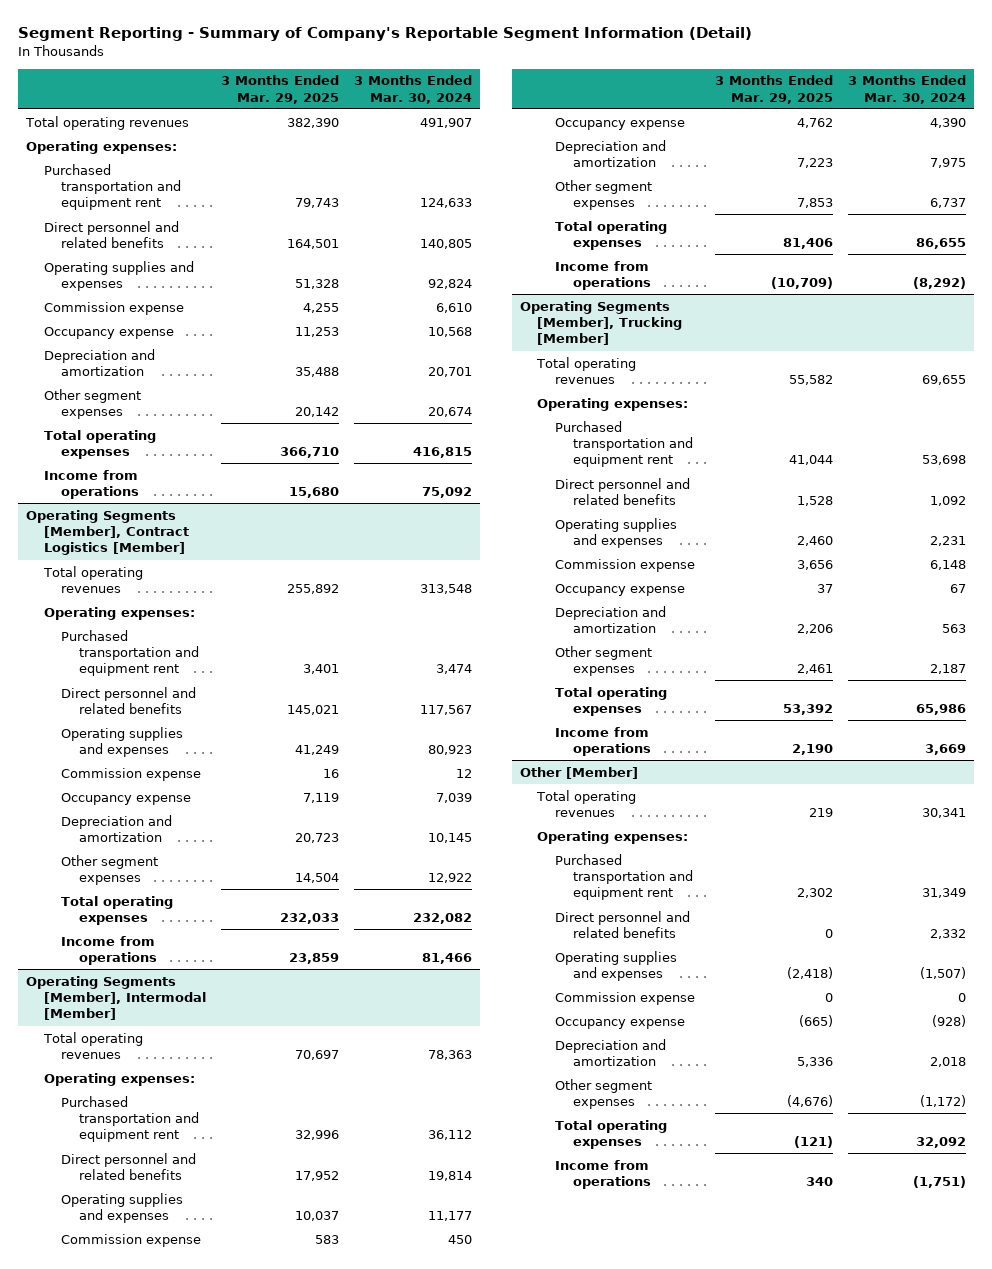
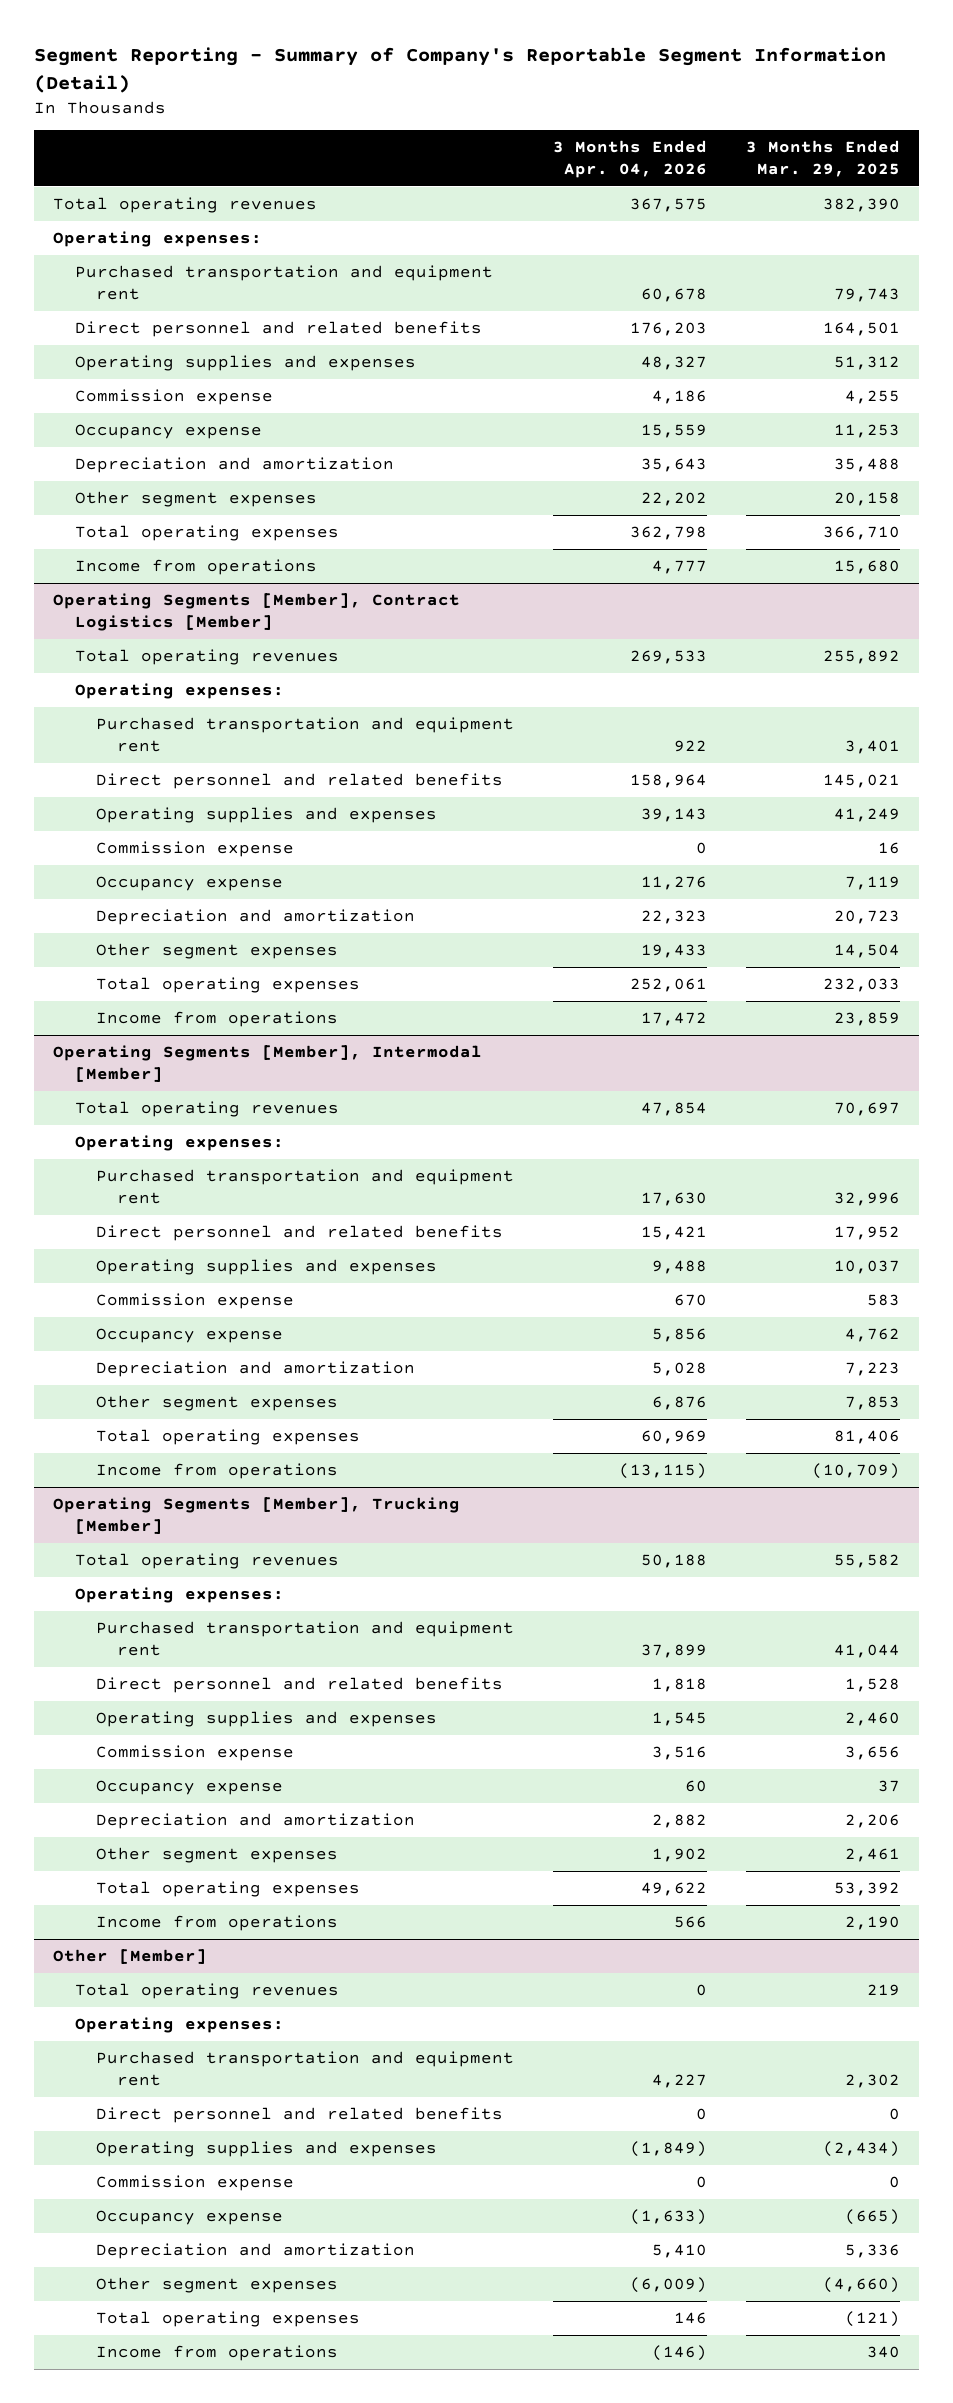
- | 3 Months Ended Mar. 29, 2025 | 3 Months Ended Mar. 30, 2024
+ | 3 Months Ended Apr. 04, 2026 | 3 Months Ended Mar. 29, 2025
- Operating supplies and expenses | 51,328 | 92,824
+ Operating supplies and expenses | 48,327 | 51,312
- Other segment expenses | 20,142 | 20,674
+ Other segment expenses | 22,202 | 20,158
@ Other [Member]
- Operating supplies and expenses | (2,418) | (1,507)
+ Operating supplies and expenses | (1,849) | (2,434)
- Other segment expenses | (4,676) | (1,172)
+ Other segment expenses | (6,009) | (4,660)

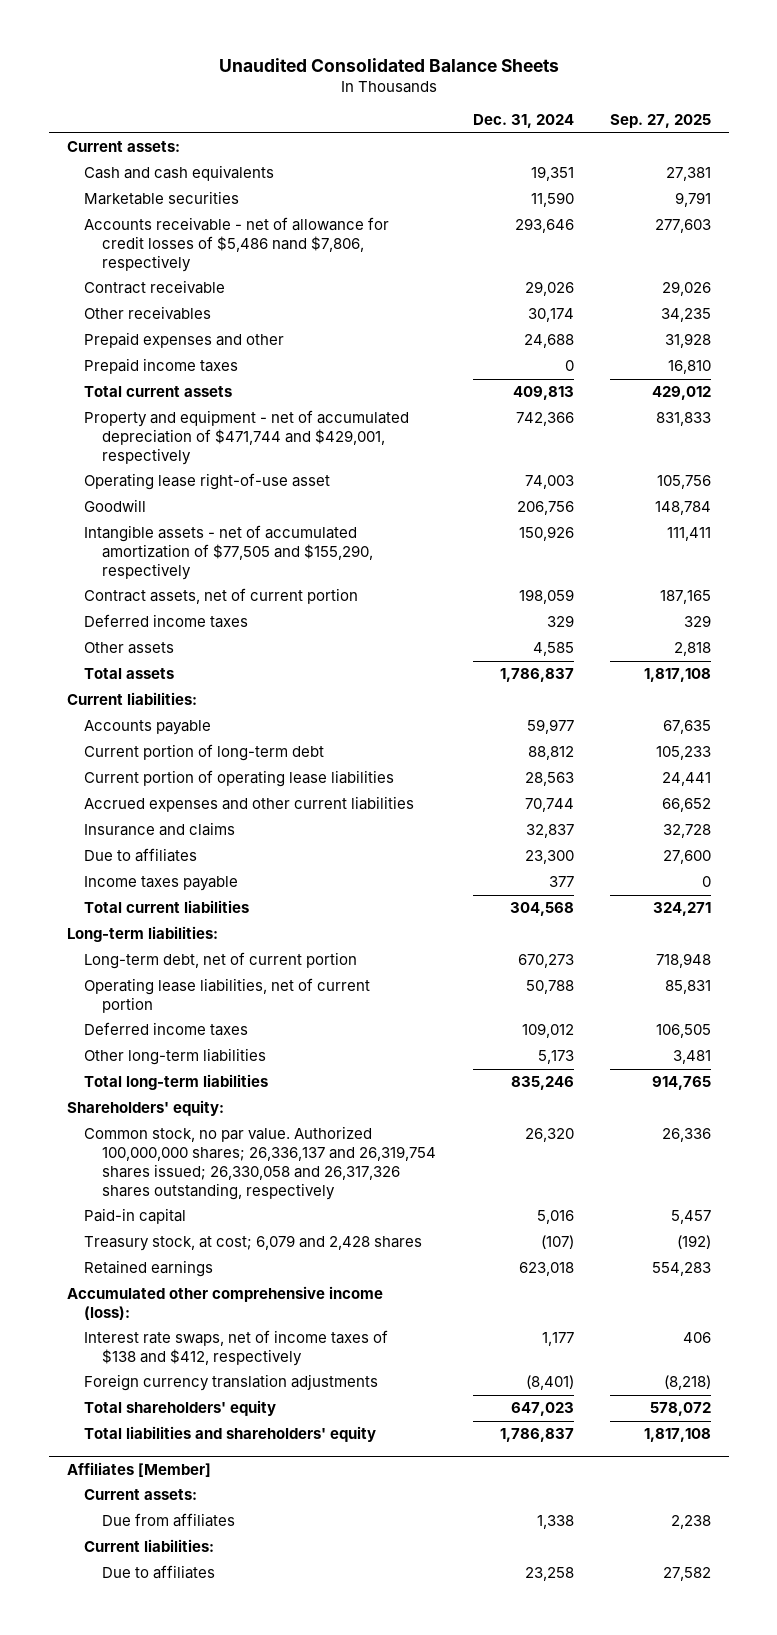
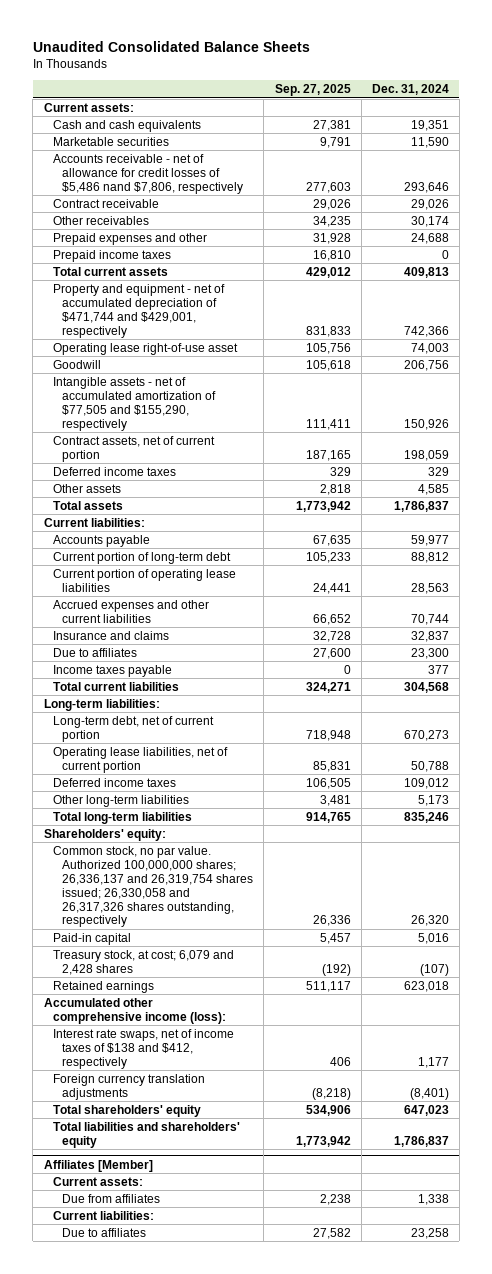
- | Dec. 31, 2024 | Sep. 27, 2025
+ | Sep. 27, 2025 | Dec. 31, 2024
- Goodwill | 206,756 | 148,784
+ Goodwill | 105,618 | 206,756
- Total assets | 1,786,837 | 1,817,108
+ Total assets | 1,773,942 | 1,786,837
- Retained earnings | 623,018 | 554,283
+ Retained earnings | 511,117 | 623,018
- Total shareholders' equity | 647,023 | 578,072
- Total liabilities and shareholders' equity | 1,786,837 | 1,817,108
+ Total shareholders' equity | 534,906 | 647,023
+ Total liabilities and shareholders' equity | 1,773,942 | 1,786,837

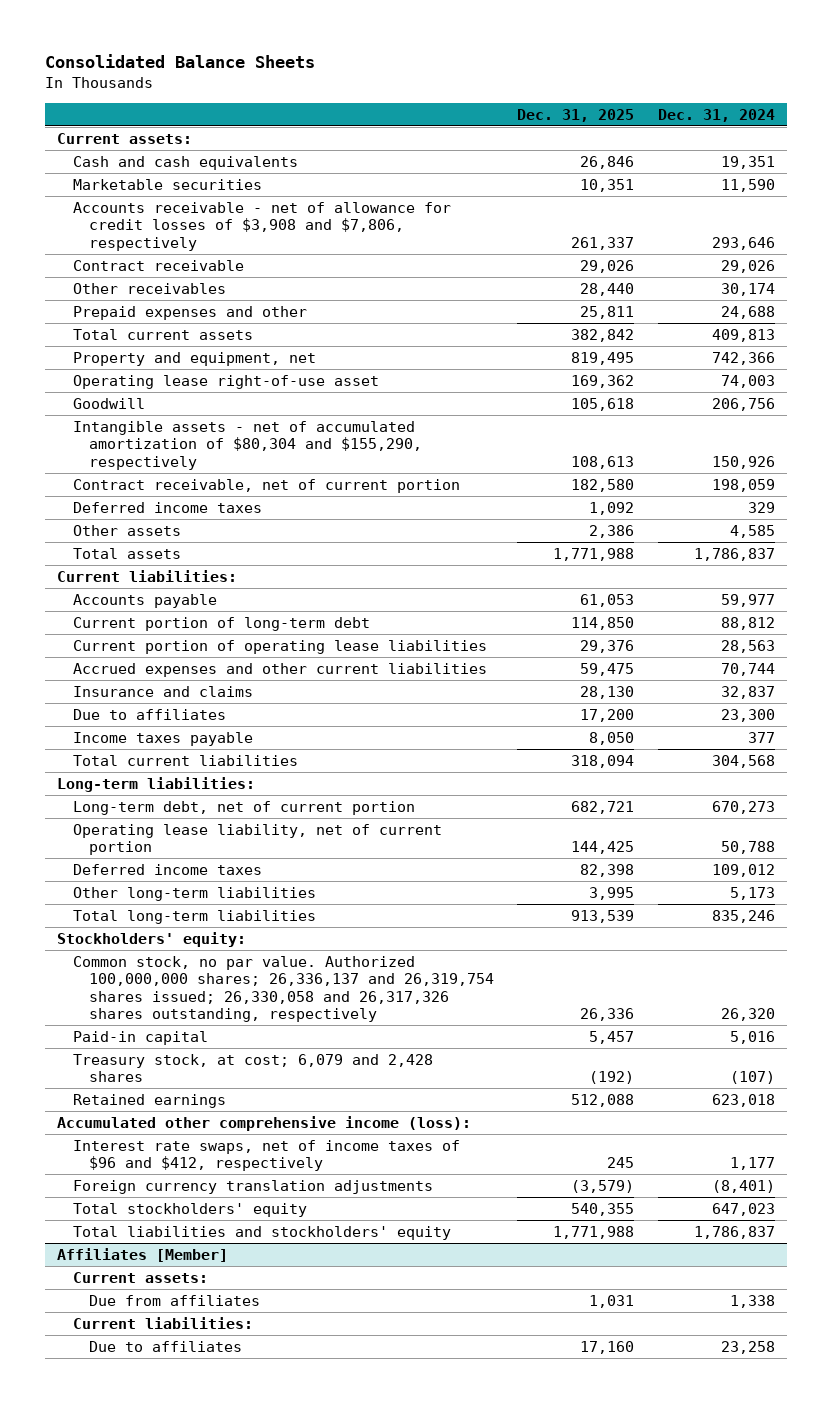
- Unaudited Consolidated Balance Sheets
+ Consolidated Balance Sheets
- | Sep. 27, 2025 | Dec. 31, 2024
+ | Dec. 31, 2025 | Dec. 31, 2024
- Accounts receivable - net of allowance for credit losses of $5,486 nand $7,806, respectively | 277,603 | 293,646
+ Accounts receivable - net of allowance for credit losses of $3,908 and $7,806, respectively | 261,337 | 293,646
- Prepaid income taxes | 16,810 | 0
- Property and equipment - net of accumulated depreciation of $471,744 and $429,001, respectively | 831,833 | 742,366
+ Property and equipment, net | 819,495 | 742,366
- Intangible assets - net of accumulated amortization of $77,505 and $155,290, respectively | 111,411 | 150,926
- Contract assets, net of current portion | 187,165 | 198,059
+ Intangible assets - net of accumulated amortization of $80,304 and $155,290, respectively | 108,613 | 150,926
+ Contract receivable, net of current portion | 182,580 | 198,059
- Operating lease liabilities, net of current portion | 85,831 | 50,788
+ Operating lease liability, net of current portion | 144,425 | 50,788
- Shareholders' equity:
+ Stockholders' equity:
- Interest rate swaps, net of income taxes of $138 and $412, respectively | 406 | 1,177
+ Interest rate swaps, net of income taxes of $96 and $412, respectively | 245 | 1,177
- Total shareholders' equity | 534,906 | 647,023
- Total liabilities and shareholders' equity | 1,773,942 | 1,786,837
+ Total stockholders' equity | 540,355 | 647,023
+ Total liabilities and stockholders' equity | 1,771,988 | 1,786,837

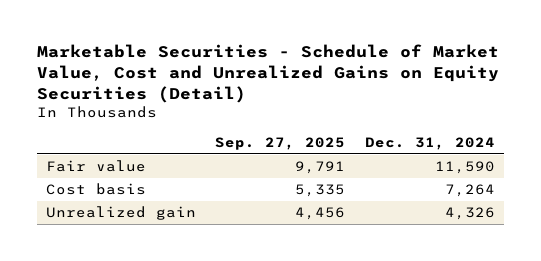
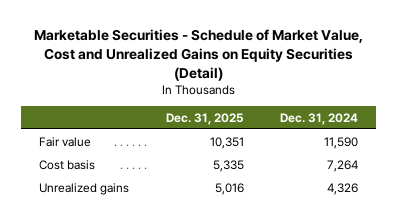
- | Sep. 27, 2025 | Dec. 31, 2024
+ | Dec. 31, 2025 | Dec. 31, 2024
- Unrealized gain | 4,456 | 4,326
+ Unrealized gains | 5,016 | 4,326

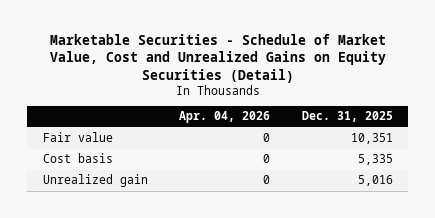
- | Dec. 31, 2025 | Dec. 31, 2024
+ | Apr. 04, 2026 | Dec. 31, 2025
- Unrealized gains | 5,016 | 4,326
+ Unrealized gain | 0 | 5,016

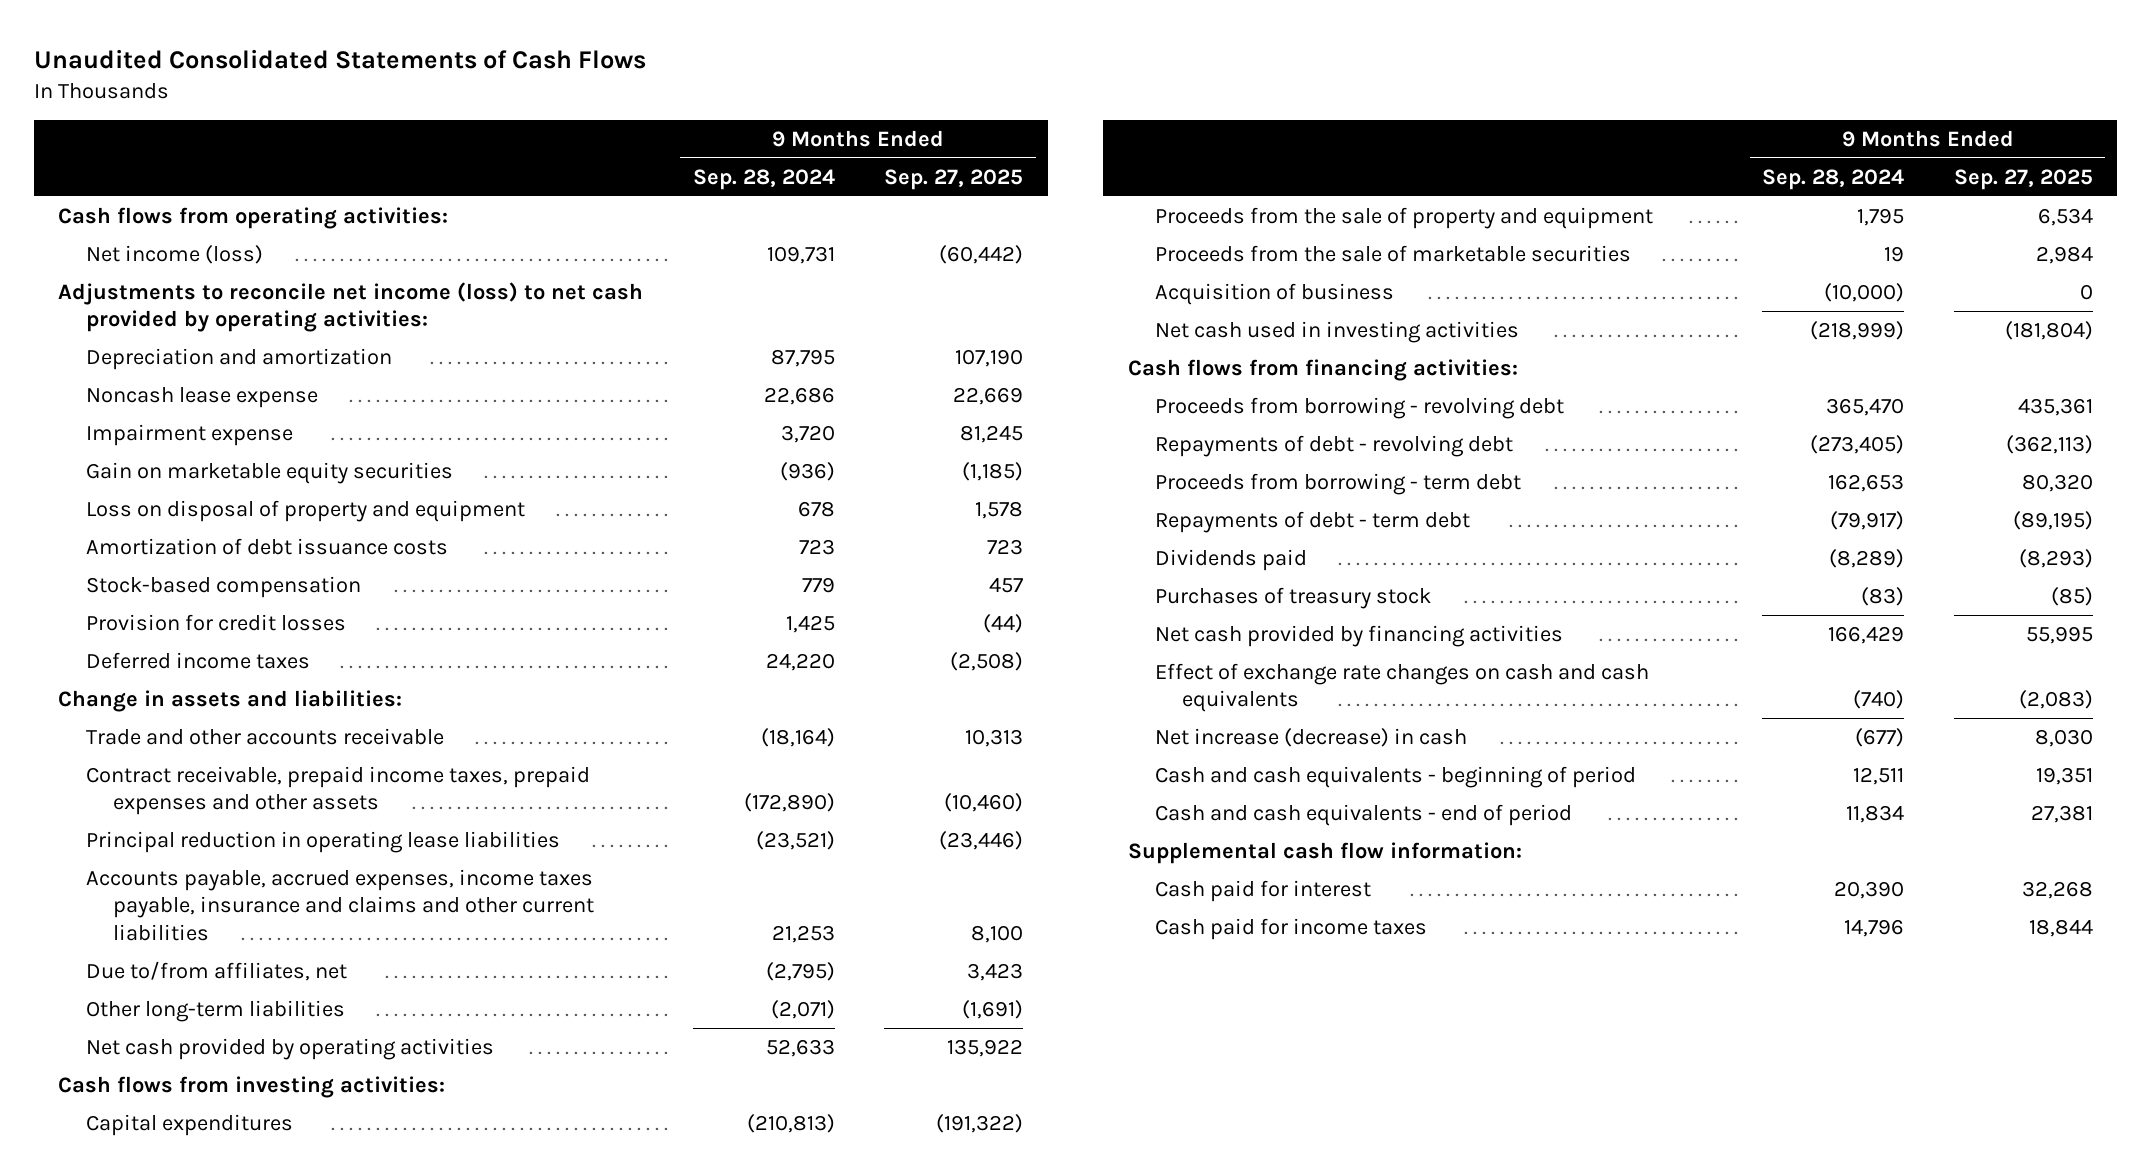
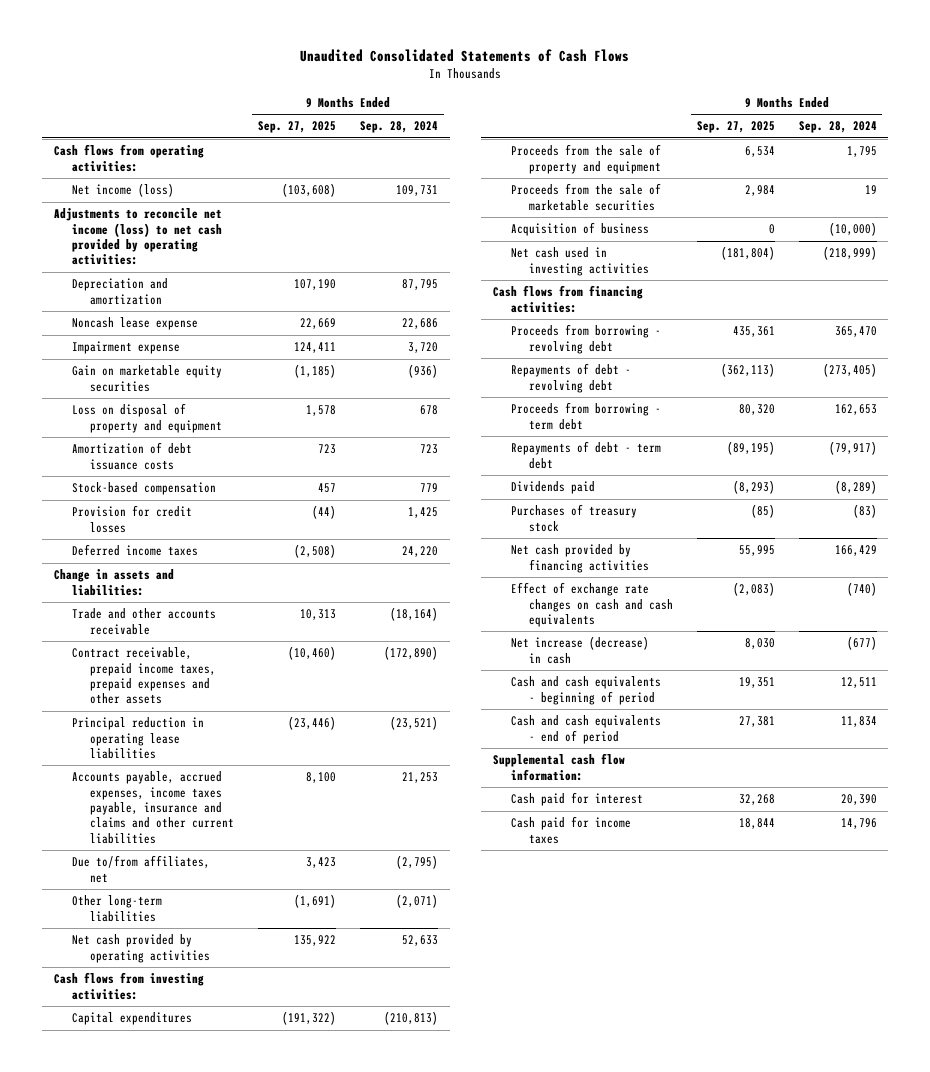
- | 9 Months Ended Sep. 28, 2024 | 9 Months Ended Sep. 27, 2025
+ | 9 Months Ended Sep. 27, 2025 | 9 Months Ended Sep. 28, 2024
- Net income (loss) | 109,731 | (60,442)
+ Net income (loss) | (103,608) | 109,731
- Impairment expense | 3,720 | 81,245
+ Impairment expense | 124,411 | 3,720

